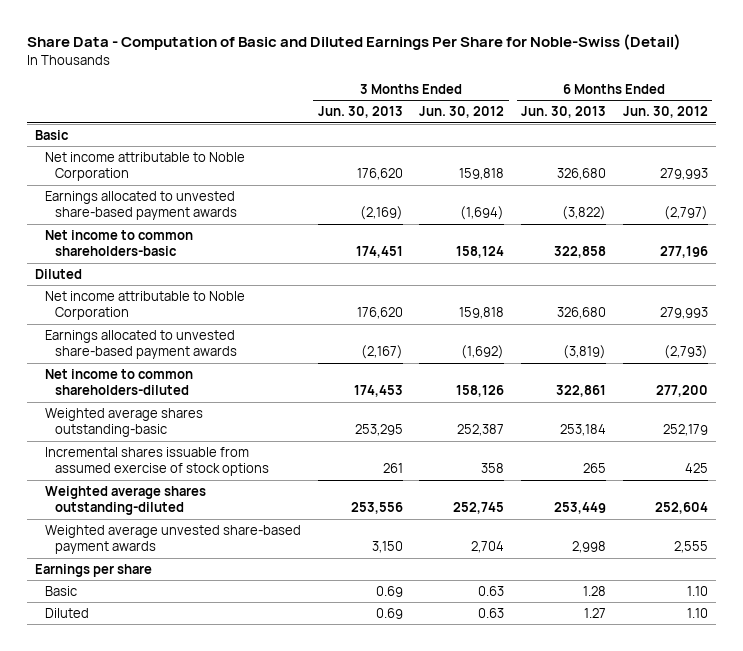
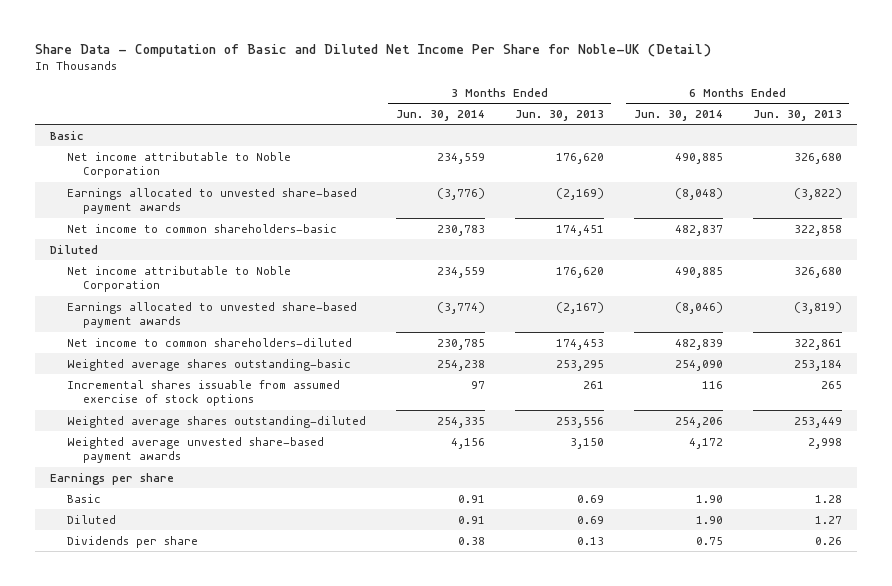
- Share Data - Computation of Basic and Diluted Earnings Per Share for Noble-Swiss (Detail)
+ Share Data - Computation of Basic and Diluted Net Income Per Share for Noble-UK (Detail)
- | 3 Months Ended Jun. 30, 2013 | 3 Months Ended Jun. 30, 2012 | 6 Months Ended Jun. 30, 2013 | 6 Months Ended Jun. 30, 2012
+ | 3 Months Ended Jun. 30, 2014 | 3 Months Ended Jun. 30, 2013 | 6 Months Ended Jun. 30, 2014 | 6 Months Ended Jun. 30, 2013
+ Dividends per share | 0.38 | 0.13 | 0.75 | 0.26

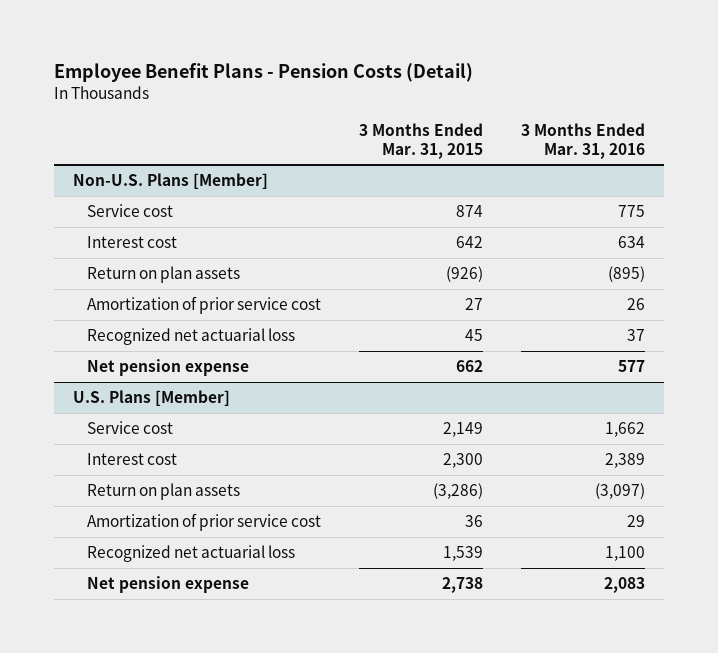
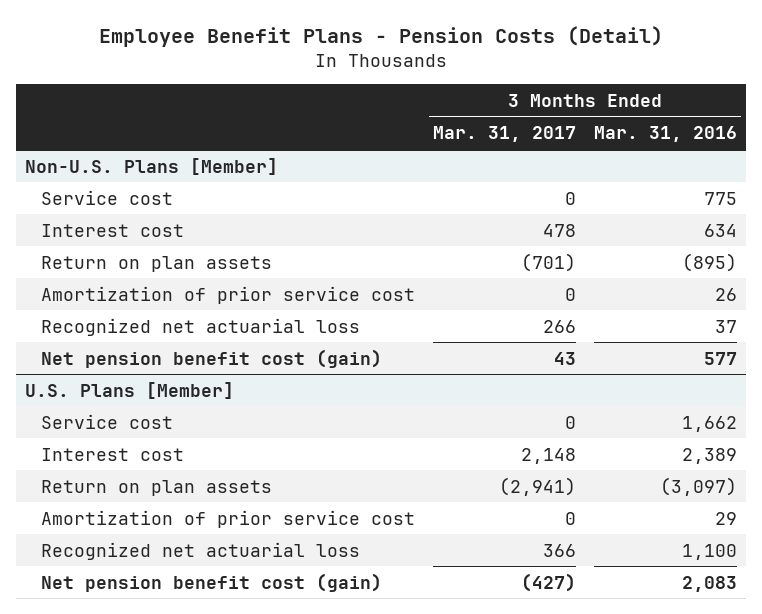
- | 3 Months Ended Mar. 31, 2015 | 3 Months Ended Mar. 31, 2016
+ | 3 Months Ended Mar. 31, 2017 | 3 Months Ended Mar. 31, 2016
@ Non-U.S. Plans [Member]
- Net pension expense | 662 | 577
+ Net pension benefit cost (gain) | 43 | 577
@ U.S. Plans [Member]
- Net pension expense | 2,738 | 2,083
+ Net pension benefit cost (gain) | (427) | 2,083

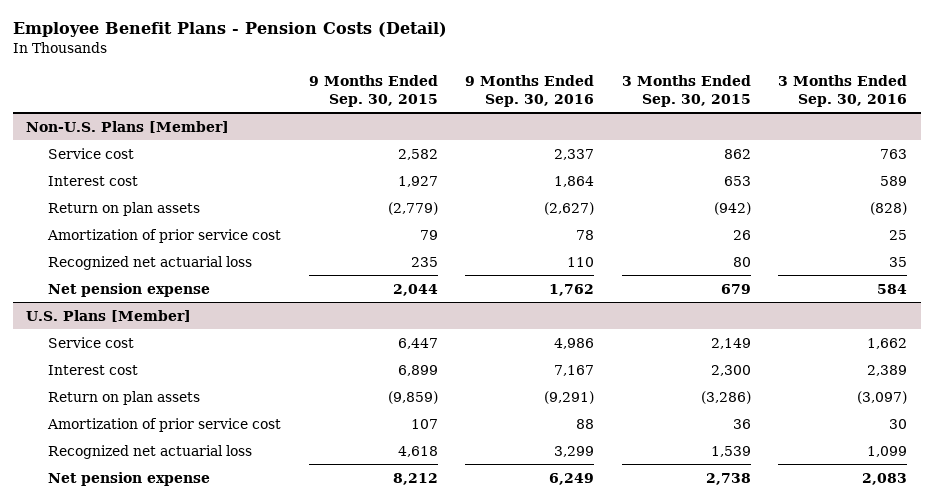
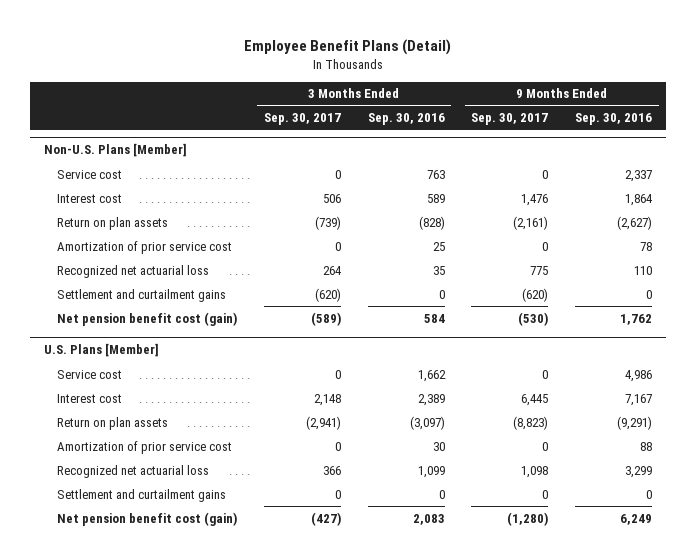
- Employee Benefit Plans - Pension Costs (Detail)
+ Employee Benefit Plans (Detail)
- | 9 Months Ended Sep. 30, 2015 | 9 Months Ended Sep. 30, 2016 | 3 Months Ended Sep. 30, 2015 | 3 Months Ended Sep. 30, 2016
+ | 3 Months Ended Sep. 30, 2017 | 3 Months Ended Sep. 30, 2016 | 9 Months Ended Sep. 30, 2017 | 9 Months Ended Sep. 30, 2016
@ Non-U.S. Plans [Member]
- Net pension expense | 2,044 | 1,762 | 679 | 584
+ Settlement and curtailment gains | (620) | 0 | (620) | 0
+ Net pension benefit cost (gain) | (589) | 584 | (530) | 1,762
@ U.S. Plans [Member]
- Net pension expense | 8,212 | 6,249 | 2,738 | 2,083
+ Settlement and curtailment gains | 0 | 0 | 0 | 0
+ Net pension benefit cost (gain) | (427) | 2,083 | (1,280) | 6,249

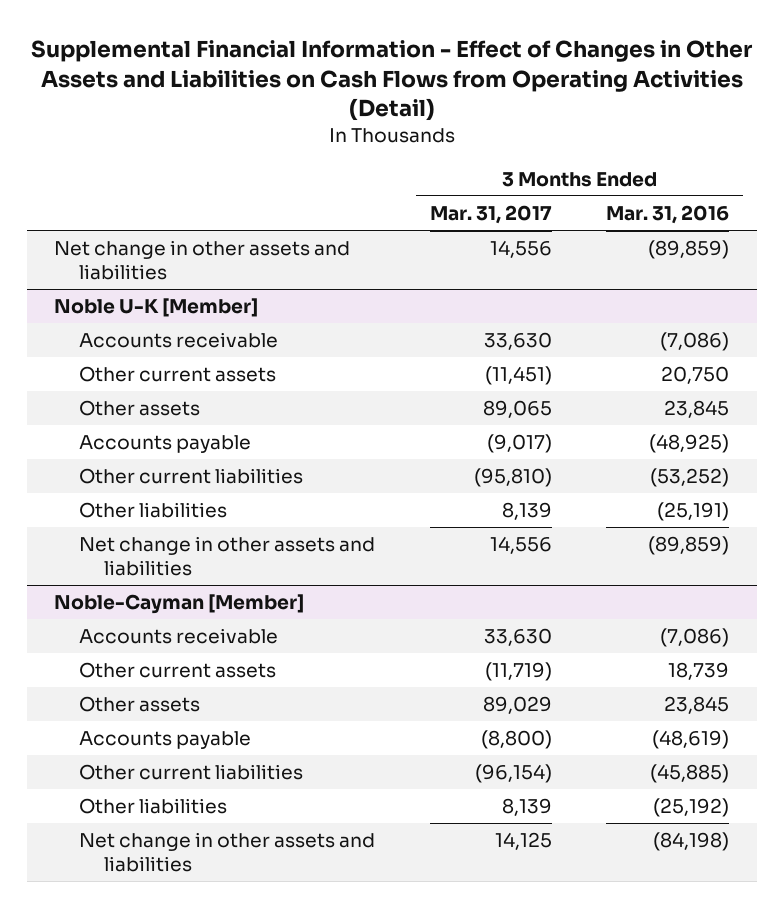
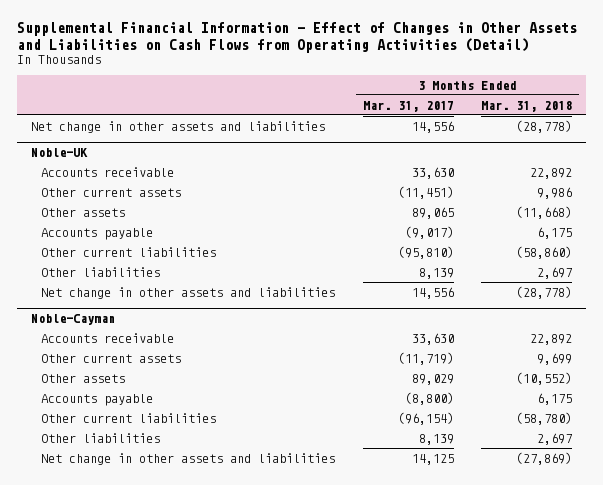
- | 3 Months Ended Mar. 31, 2017 | 3 Months Ended Mar. 31, 2016
+ | 3 Months Ended Mar. 31, 2017 | 3 Months Ended Mar. 31, 2018
- Noble U-K [Member]
+ Noble-UK
- Noble-Cayman [Member]
+ Noble-Cayman

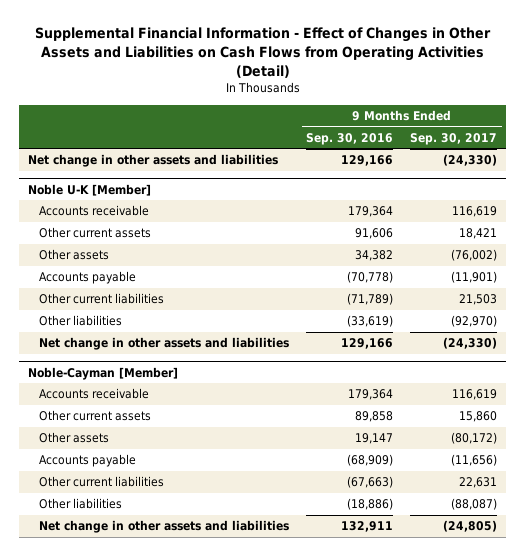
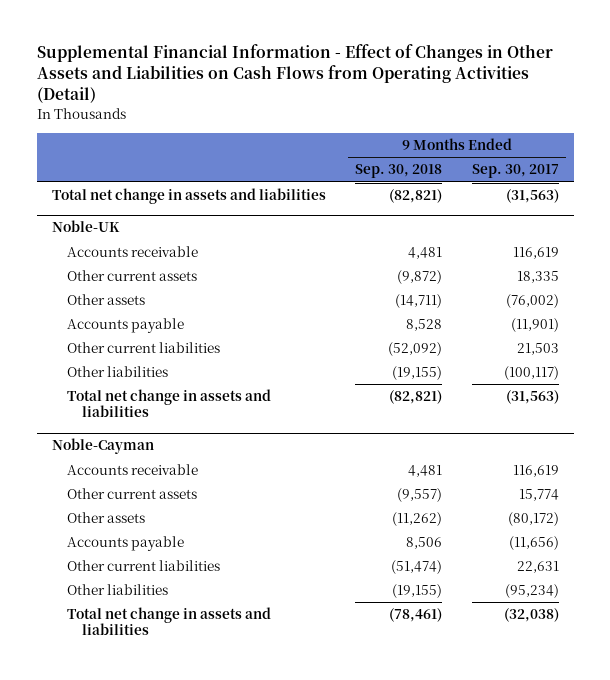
- | 9 Months Ended Sep. 30, 2016 | 9 Months Ended Sep. 30, 2017
+ | 9 Months Ended Sep. 30, 2018 | 9 Months Ended Sep. 30, 2017
- Net change in other assets and liabilities | 129,166 | (24,330)
- Noble U-K [Member]
+ Total net change in assets and liabilities | (82,821) | (31,563)
+ Noble-UK
- Other current assets | 91,606 | 18,421
+ Other current assets | (9,872) | 18,335
- Other liabilities | (33,619) | (92,970)
- Net change in other assets and liabilities | 129,166 | (24,330)
- Noble-Cayman [Member]
+ Other liabilities | (19,155) | (100,117)
+ Total net change in assets and liabilities | (82,821) | (31,563)
+ Noble-Cayman
- Other current assets | 89,858 | 15,860
+ Other current assets | (9,557) | 15,774
- Other liabilities | (18,886) | (88,087)
- Net change in other assets and liabilities | 132,911 | (24,805)
+ Other liabilities | (19,155) | (95,234)
+ Total net change in assets and liabilities | (78,461) | (32,038)

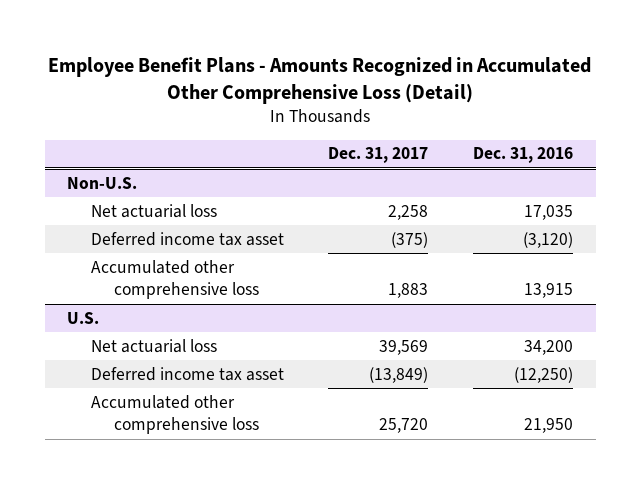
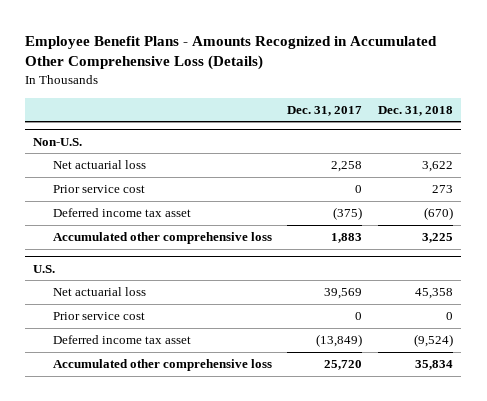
- Employee Benefit Plans - Amounts Recognized in Accumulated Other Comprehensive Loss (Detail)
+ Employee Benefit Plans - Amounts Recognized in Accumulated Other Comprehensive Loss (Details)
- | Dec. 31, 2017 | Dec. 31, 2016
+ | Dec. 31, 2017 | Dec. 31, 2018
@ Non-U.S.
+ Prior service cost | 0 | 273
@ U.S.
+ Prior service cost | 0 | 0

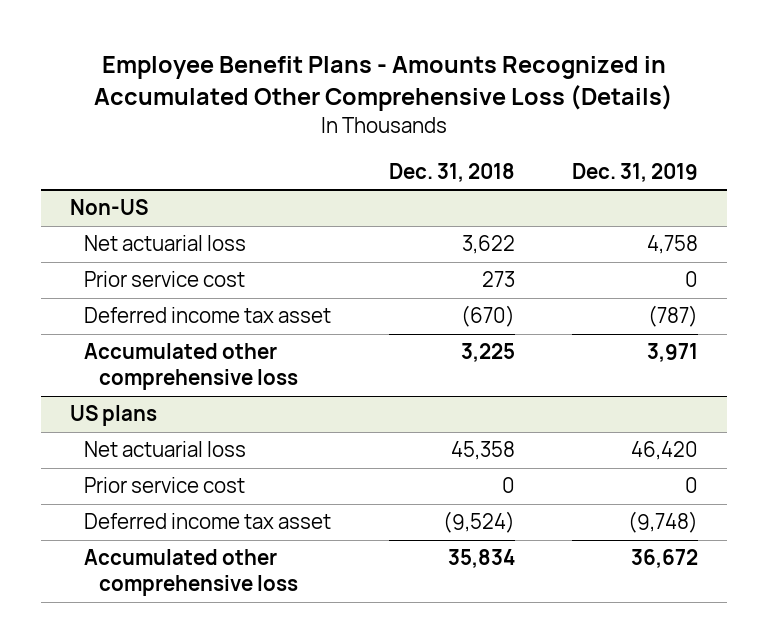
- | Dec. 31, 2017 | Dec. 31, 2018
+ | Dec. 31, 2018 | Dec. 31, 2019
- Non-U.S.
+ Non-US
- U.S.
+ US plans

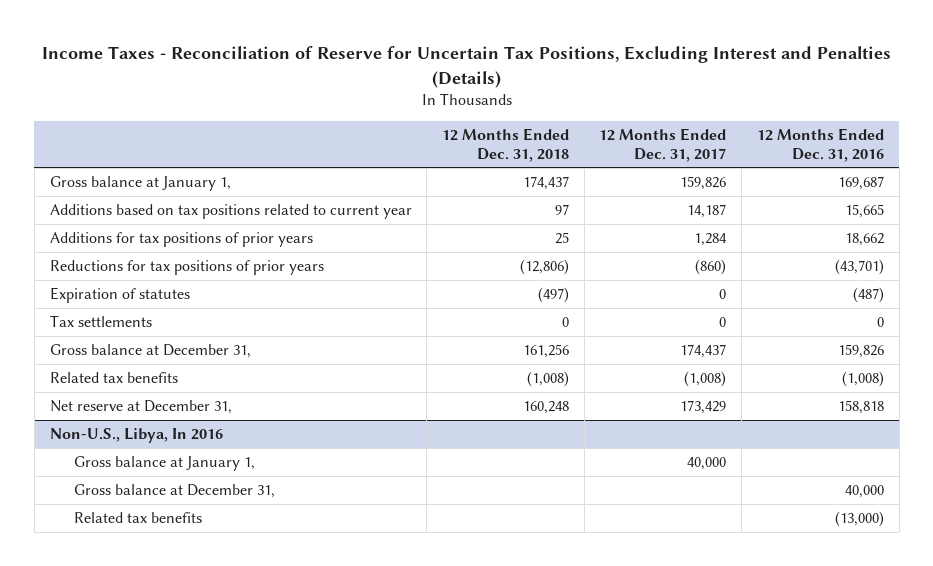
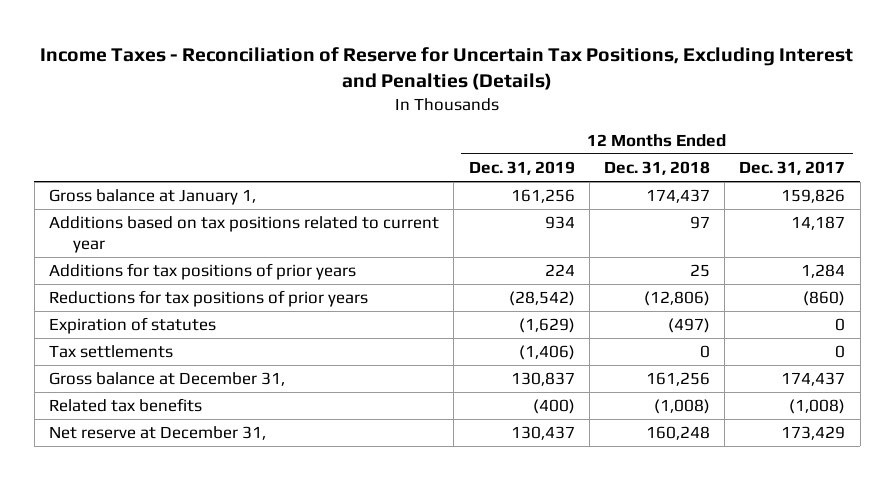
- | 12 Months Ended Dec. 31, 2018 | 12 Months Ended Dec. 31, 2017 | 12 Months Ended Dec. 31, 2016
+ | 12 Months Ended Dec. 31, 2019 | 12 Months Ended Dec. 31, 2018 | 12 Months Ended Dec. 31, 2017
- Non-U.S., Libya, In 2016
- Gross balance at January 1, | | 40,000 |
- Gross balance at December 31, | | | 40,000
- Related tax benefits | | | (13,000)

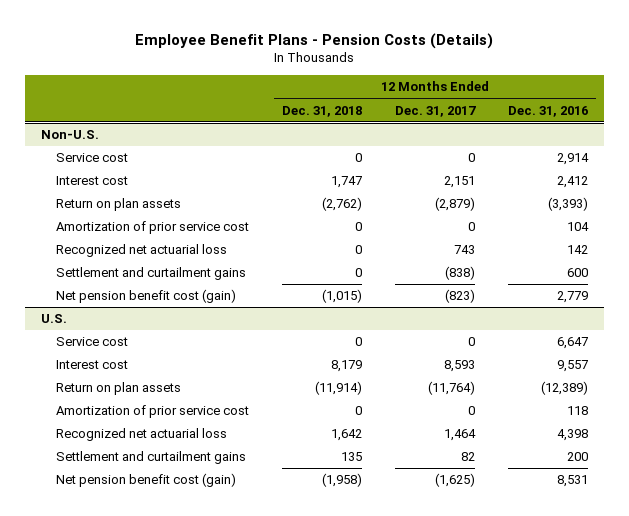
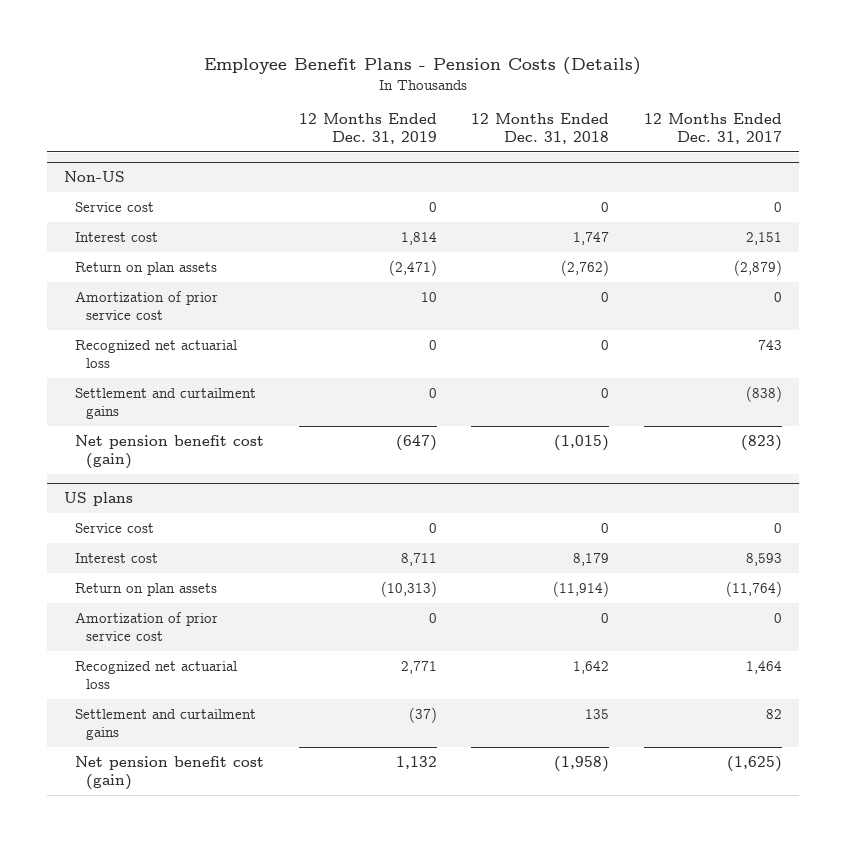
- | 12 Months Ended Dec. 31, 2018 | 12 Months Ended Dec. 31, 2017 | 12 Months Ended Dec. 31, 2016
+ | 12 Months Ended Dec. 31, 2019 | 12 Months Ended Dec. 31, 2018 | 12 Months Ended Dec. 31, 2017
- Non-U.S.
+ Non-US
- U.S.
+ US plans

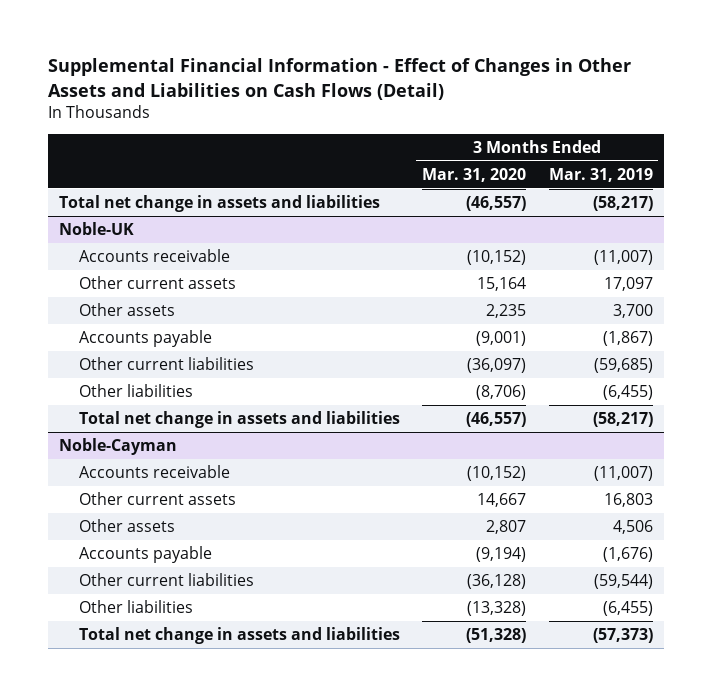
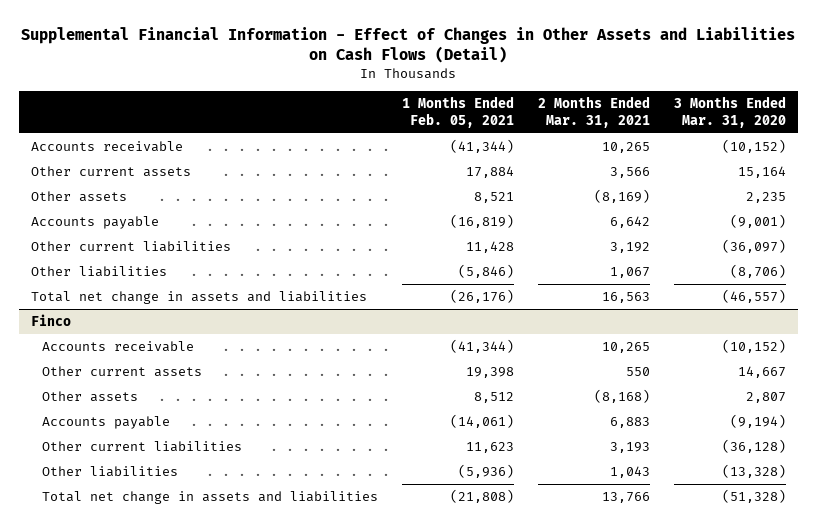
- | 3 Months Ended Mar. 31, 2020 | 3 Months Ended Mar. 31, 2019
+ | 1 Months Ended Feb. 05, 2021 | 2 Months Ended Mar. 31, 2021 | 3 Months Ended Mar. 31, 2020
- Total net change in assets and liabilities | (46,557) | (58,217)
- Noble-UK
- Noble-Cayman
+ Finco

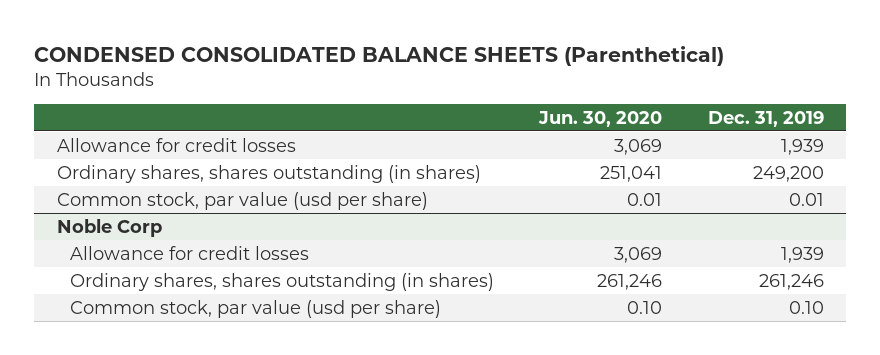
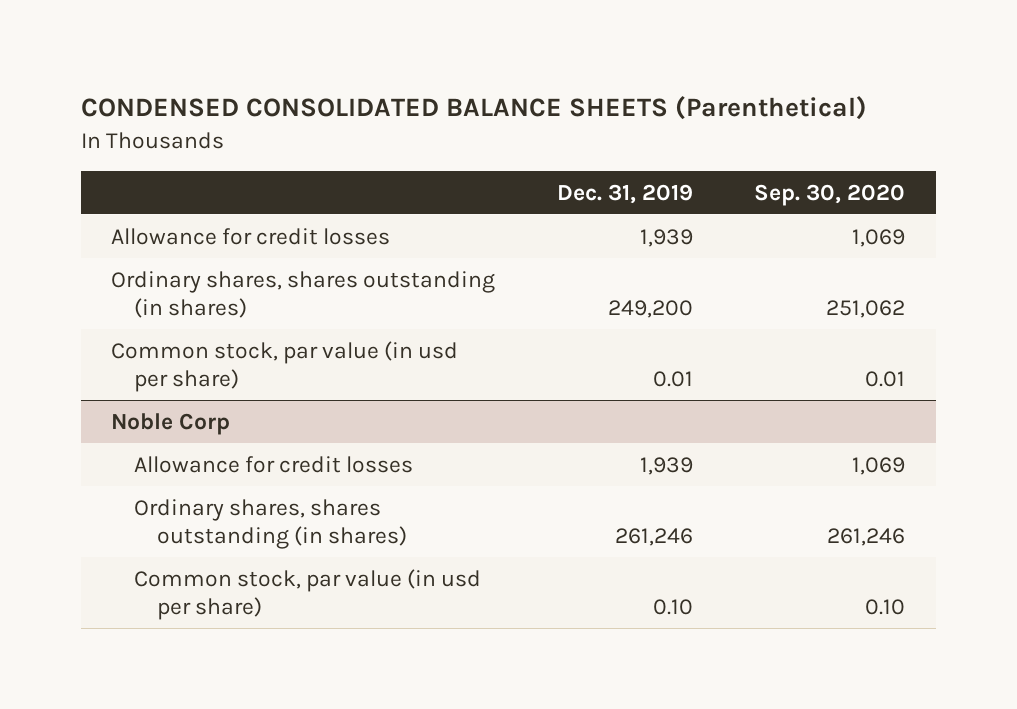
- | Jun. 30, 2020 | Dec. 31, 2019
+ | Dec. 31, 2019 | Sep. 30, 2020
- Common stock, par value (usd per share) | 0.01 | 0.01
+ Common stock, par value (in usd per share) | 0.01 | 0.01
@ Noble Corp
- Common stock, par value (usd per share) | 0.10 | 0.10
+ Common stock, par value (in usd per share) | 0.10 | 0.10

